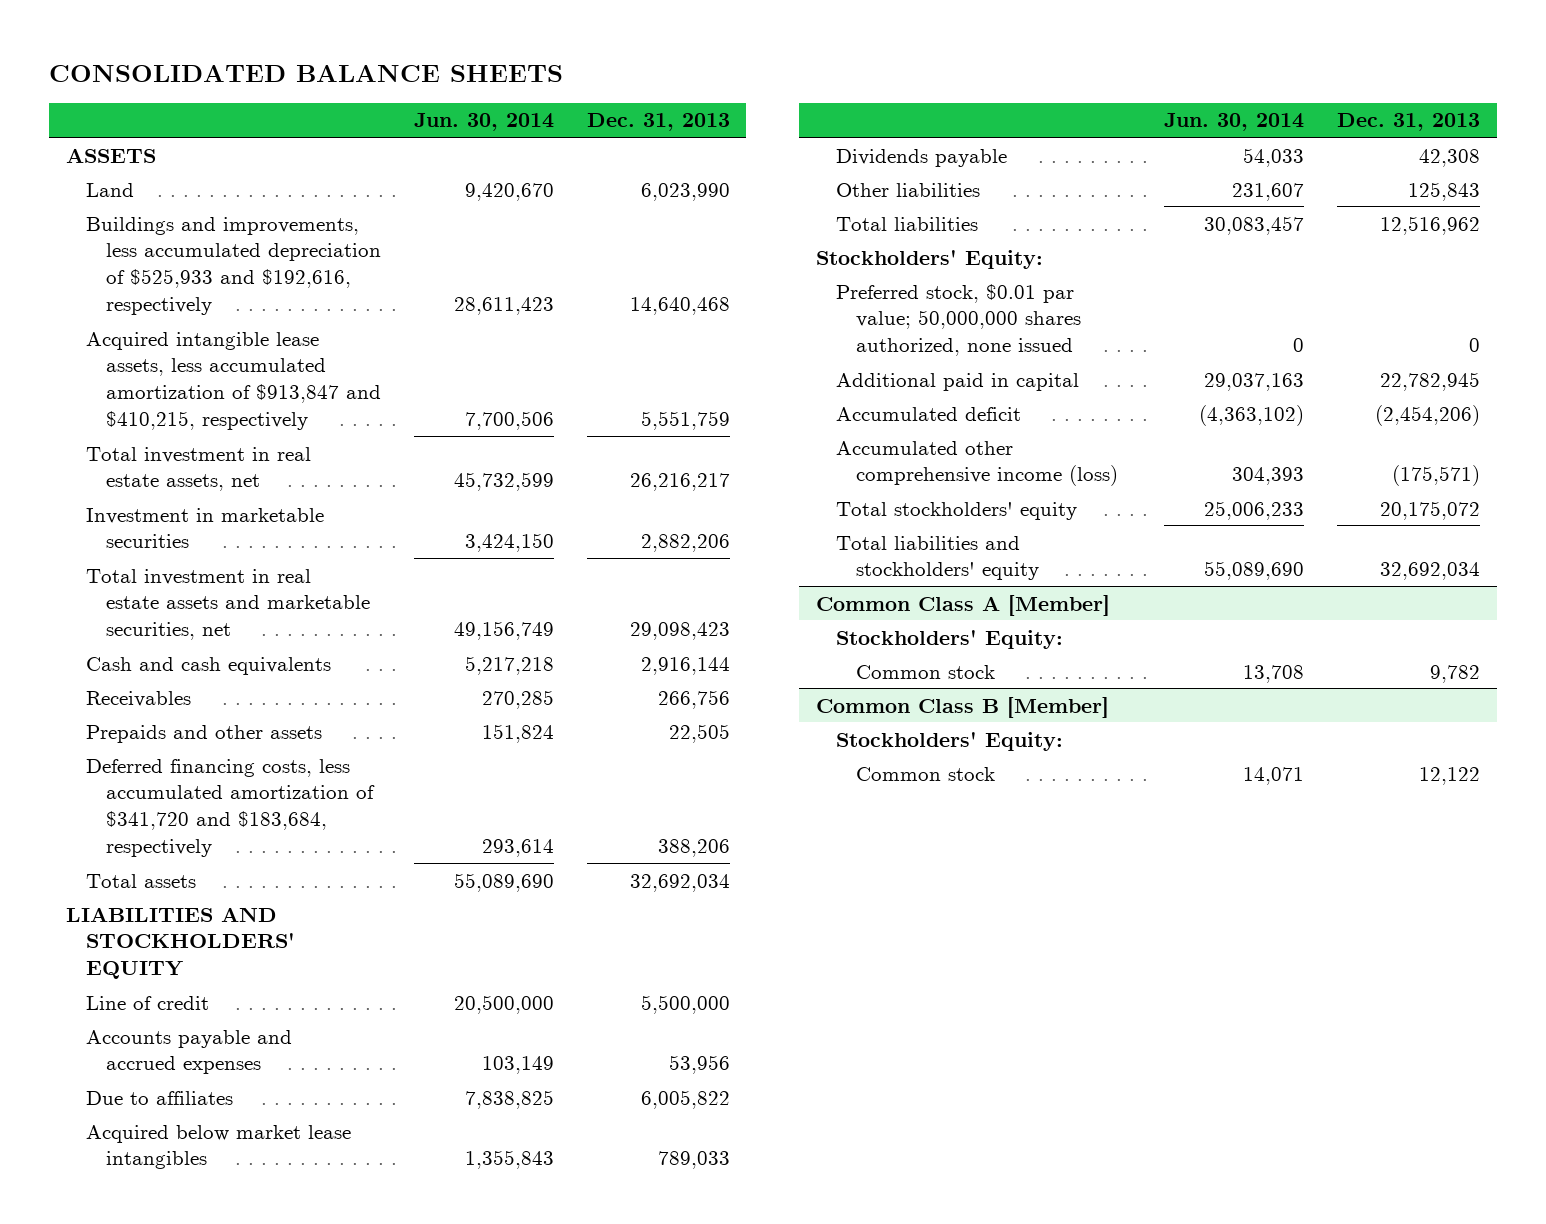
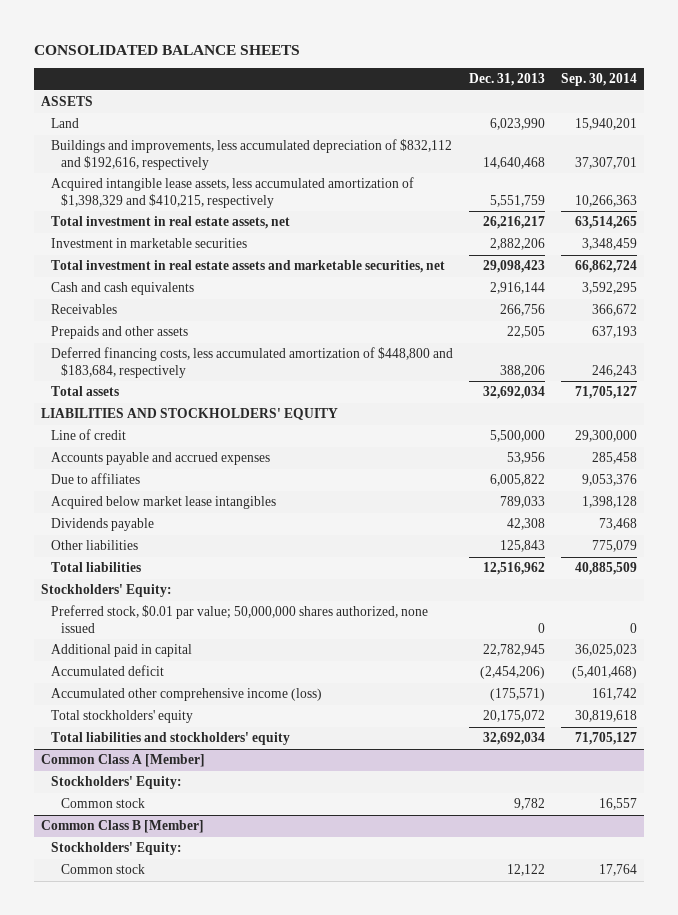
- | Jun. 30, 2014 | Dec. 31, 2013
+ | Dec. 31, 2013 | Sep. 30, 2014
- Buildings and improvements, less accumulated depreciation of $525,933 and $192,616, respectively | 28,611,423 | 14,640,468
- Acquired intangible lease assets, less accumulated amortization of $913,847 and $410,215, respectively | 7,700,506 | 5,551,759
+ Buildings and improvements, less accumulated depreciation of $832,112 and $192,616, respectively | 14,640,468 | 37,307,701
+ Acquired intangible lease assets, less accumulated amortization of $1,398,329 and $410,215, respectively | 5,551,759 | 10,266,363
- Deferred financing costs, less accumulated amortization of $341,720 and $183,684, respectively | 293,614 | 388,206
+ Deferred financing costs, less accumulated amortization of $448,800 and $183,684, respectively | 388,206 | 246,243

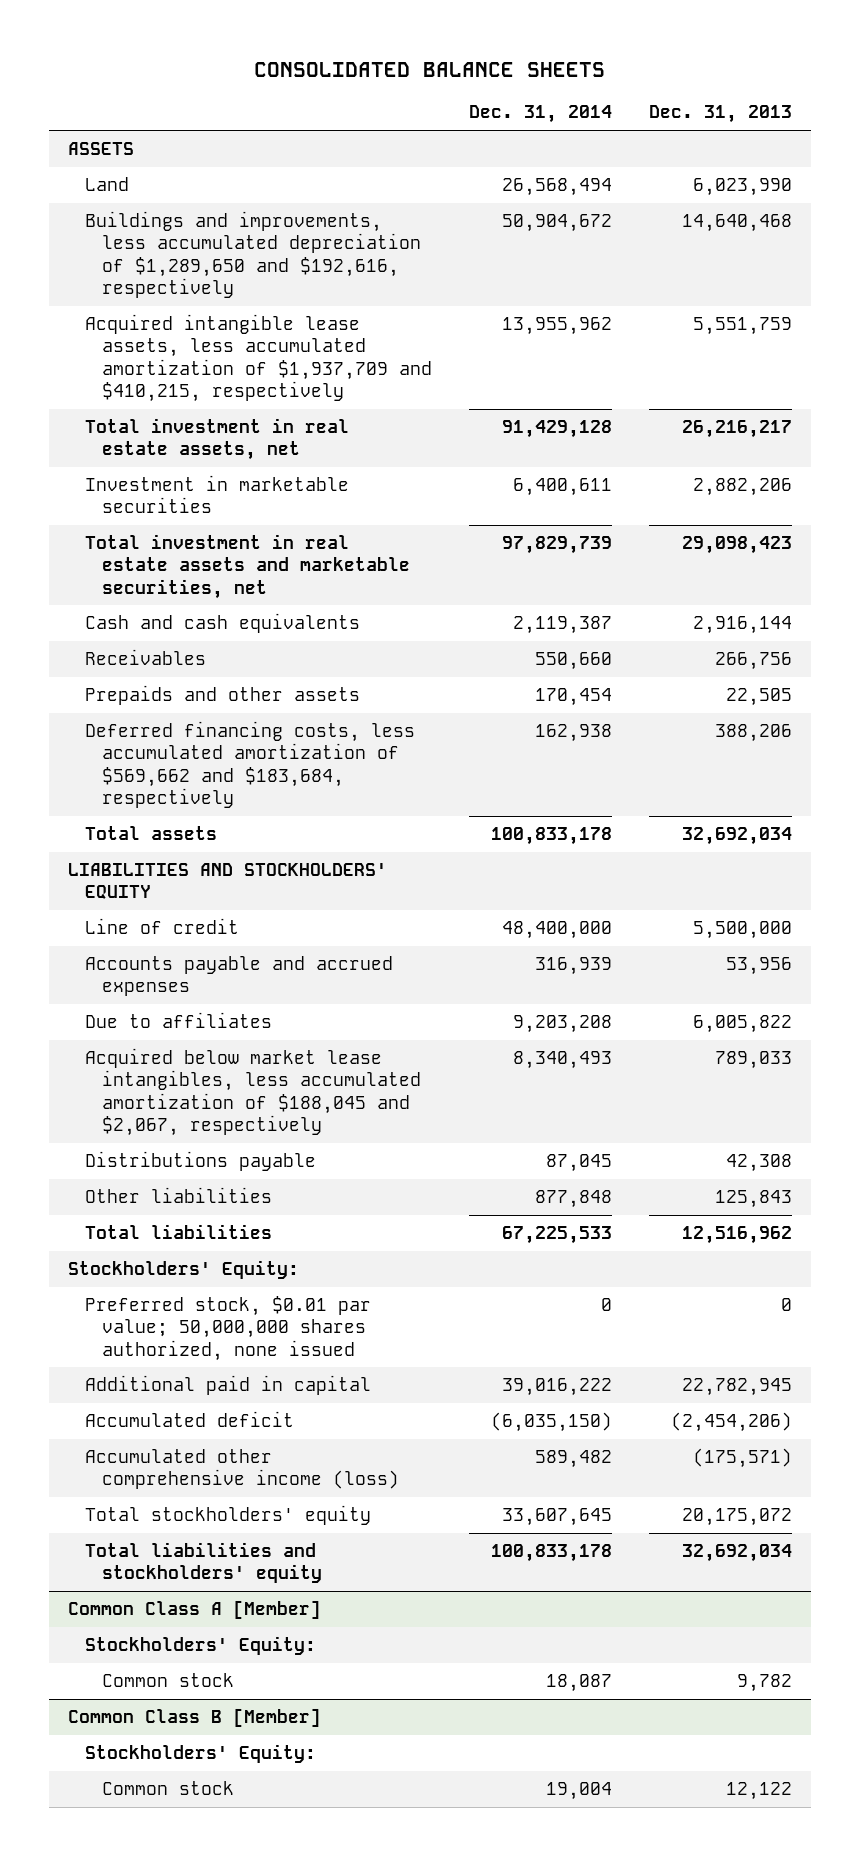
- | Dec. 31, 2013 | Sep. 30, 2014
+ | Dec. 31, 2014 | Dec. 31, 2013
- Buildings and improvements, less accumulated depreciation of $832,112 and $192,616, respectively | 14,640,468 | 37,307,701
- Acquired intangible lease assets, less accumulated amortization of $1,398,329 and $410,215, respectively | 5,551,759 | 10,266,363
+ Buildings and improvements, less accumulated depreciation of $1,289,650 and $192,616, respectively | 50,904,672 | 14,640,468
+ Acquired intangible lease assets, less accumulated amortization of $1,937,709 and $410,215, respectively | 13,955,962 | 5,551,759
- Deferred financing costs, less accumulated amortization of $448,800 and $183,684, respectively | 388,206 | 246,243
+ Deferred financing costs, less accumulated amortization of $569,662 and $183,684, respectively | 162,938 | 388,206
- Acquired below market lease intangibles | 789,033 | 1,398,128
- Dividends payable | 42,308 | 73,468
+ Acquired below market lease intangibles, less accumulated amortization of $188,045 and $2,067, respectively | 8,340,493 | 789,033
+ Distributions payable | 87,045 | 42,308

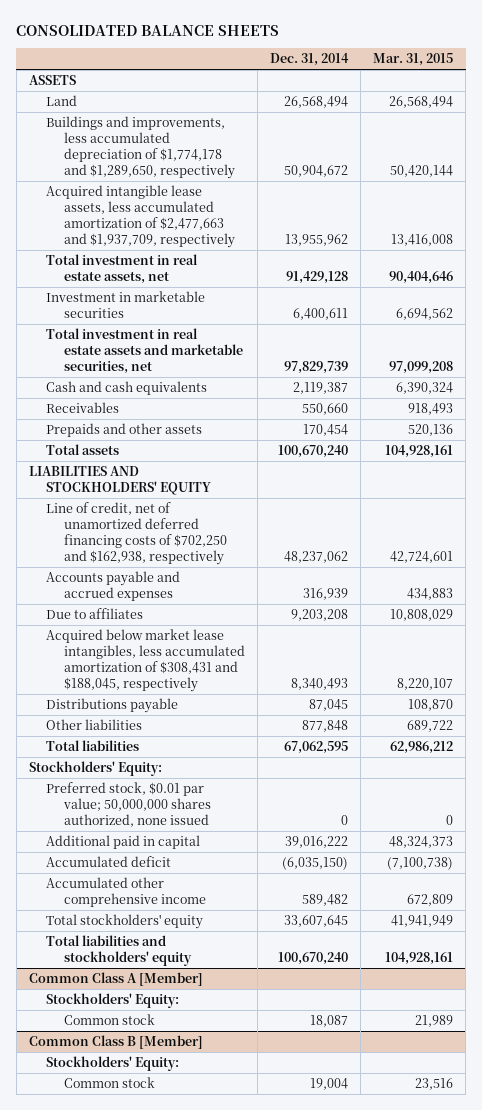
- | Dec. 31, 2014 | Dec. 31, 2013
+ | Dec. 31, 2014 | Mar. 31, 2015
- Buildings and improvements, less accumulated depreciation of $1,289,650 and $192,616, respectively | 50,904,672 | 14,640,468
- Acquired intangible lease assets, less accumulated amortization of $1,937,709 and $410,215, respectively | 13,955,962 | 5,551,759
+ Buildings and improvements, less accumulated depreciation of $1,774,178 and $1,289,650, respectively | 50,904,672 | 50,420,144
+ Acquired intangible lease assets, less accumulated amortization of $2,477,663 and $1,937,709, respectively | 13,955,962 | 13,416,008
- Deferred financing costs, less accumulated amortization of $569,662 and $183,684, respectively | 162,938 | 388,206
- Total assets | 100,833,178 | 32,692,034
+ Total assets | 100,670,240 | 104,928,161
- Line of credit | 48,400,000 | 5,500,000
+ Line of credit, net of unamortized deferred financing costs of $702,250 and $162,938, respectively | 48,237,062 | 42,724,601
- Acquired below market lease intangibles, less accumulated amortization of $188,045 and $2,067, respectively | 8,340,493 | 789,033
+ Acquired below market lease intangibles, less accumulated amortization of $308,431 and $188,045, respectively | 8,340,493 | 8,220,107
- Total liabilities | 67,225,533 | 12,516,962
+ Total liabilities | 67,062,595 | 62,986,212
- Accumulated other comprehensive income (loss) | 589,482 | (175,571)
+ Accumulated other comprehensive income | 589,482 | 672,809
- Total liabilities and stockholders' equity | 100,833,178 | 32,692,034
+ Total liabilities and stockholders' equity | 100,670,240 | 104,928,161

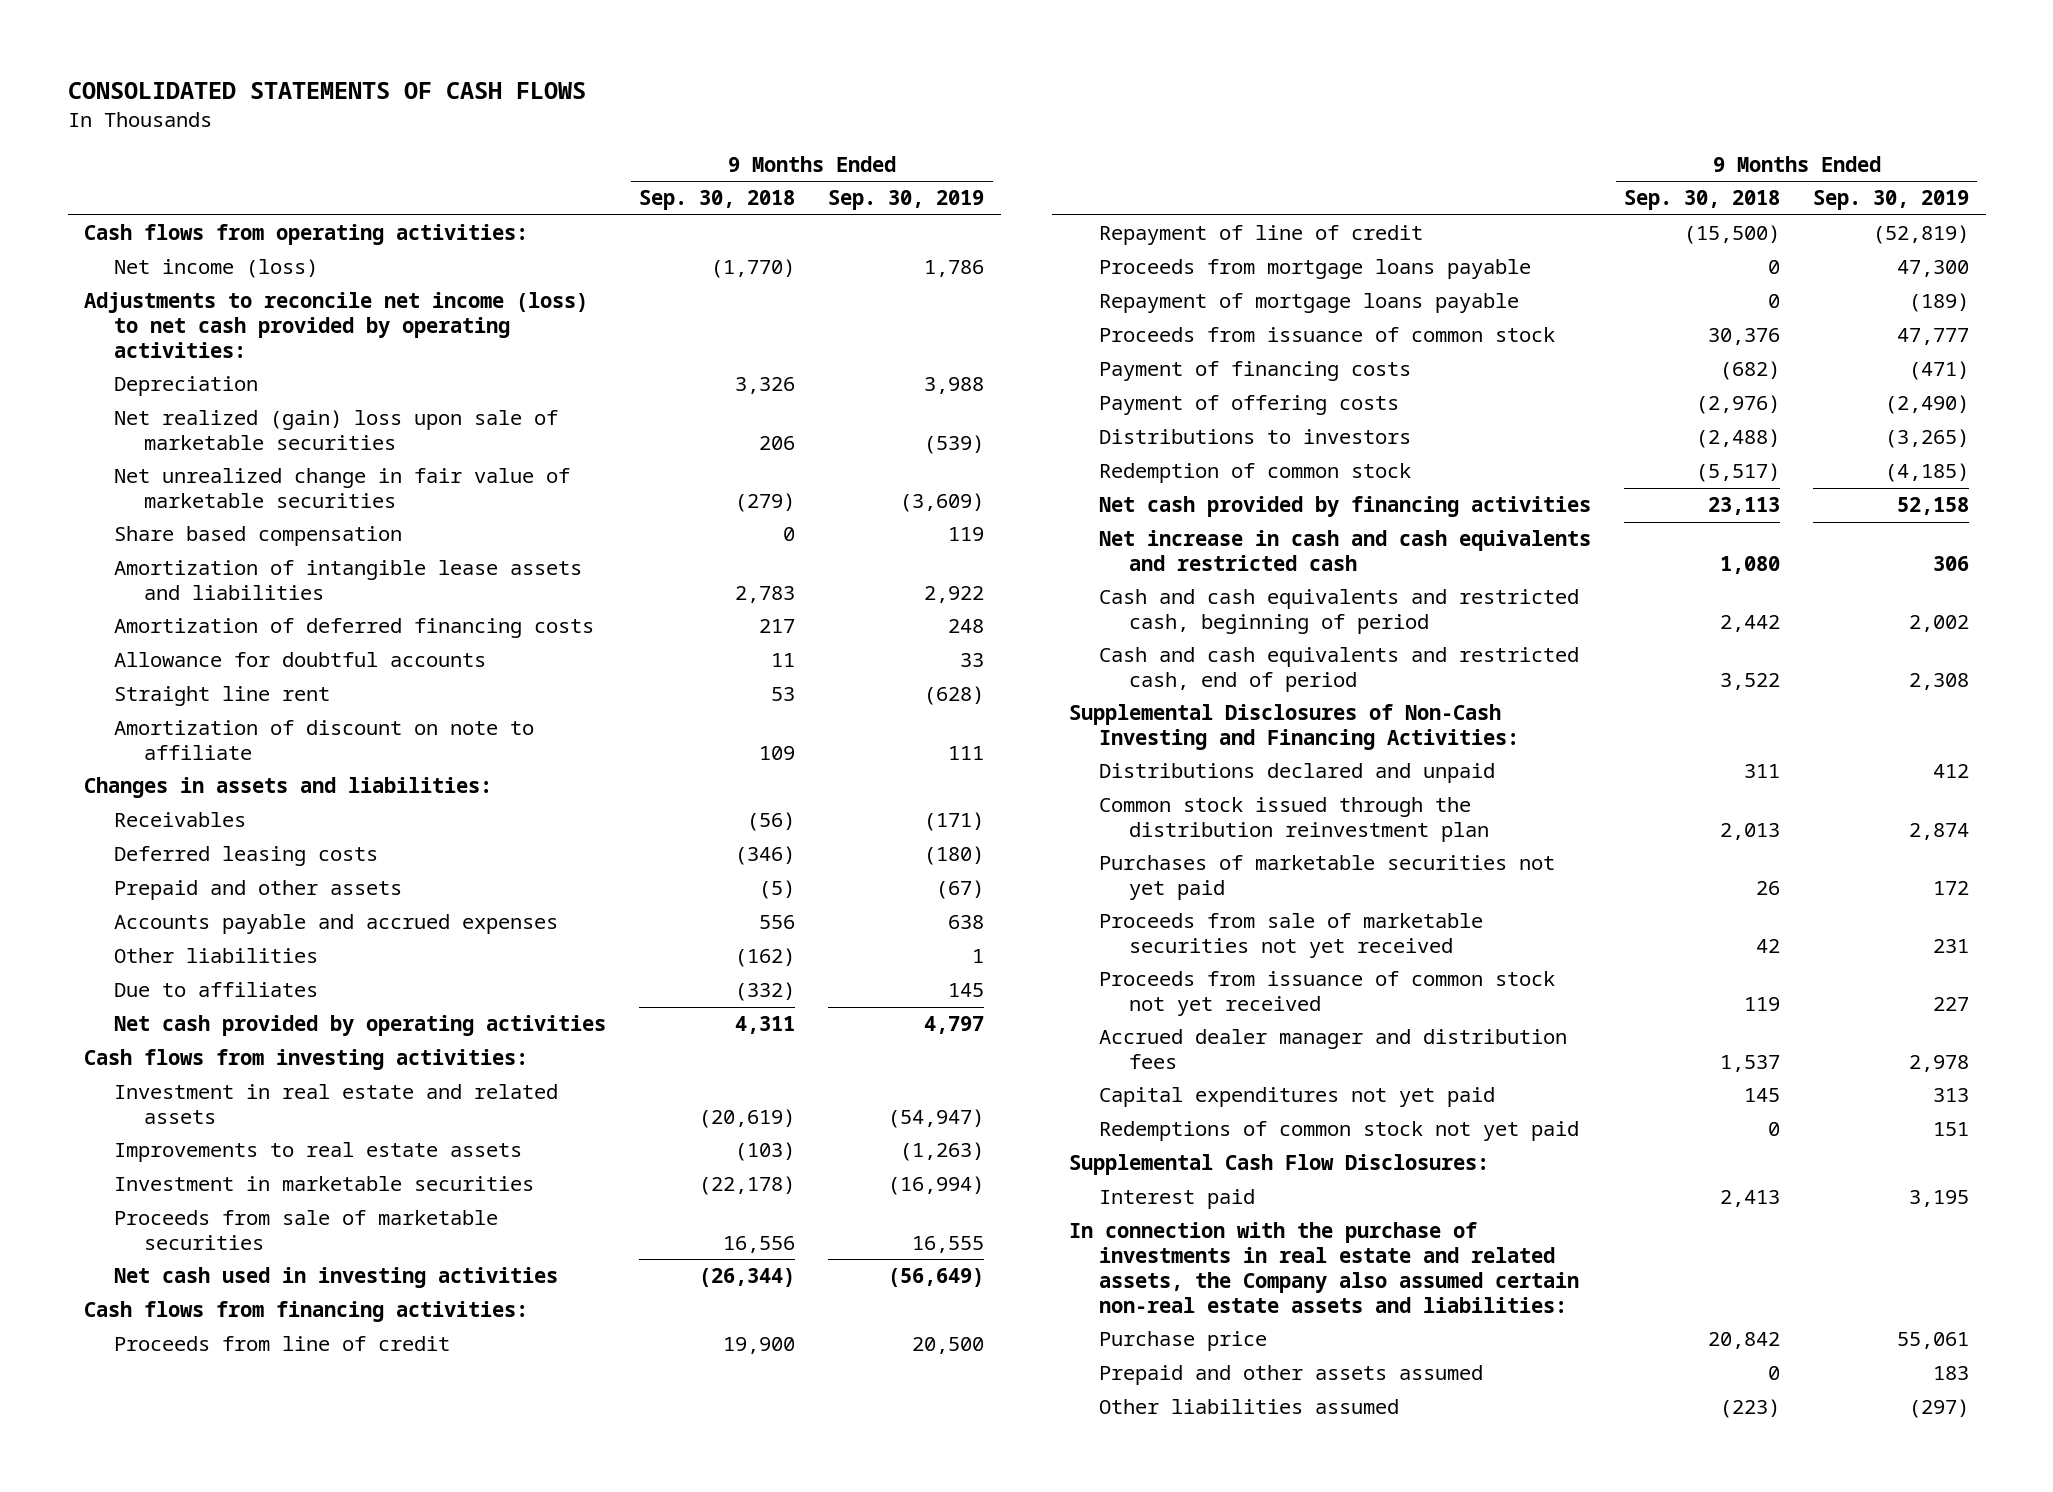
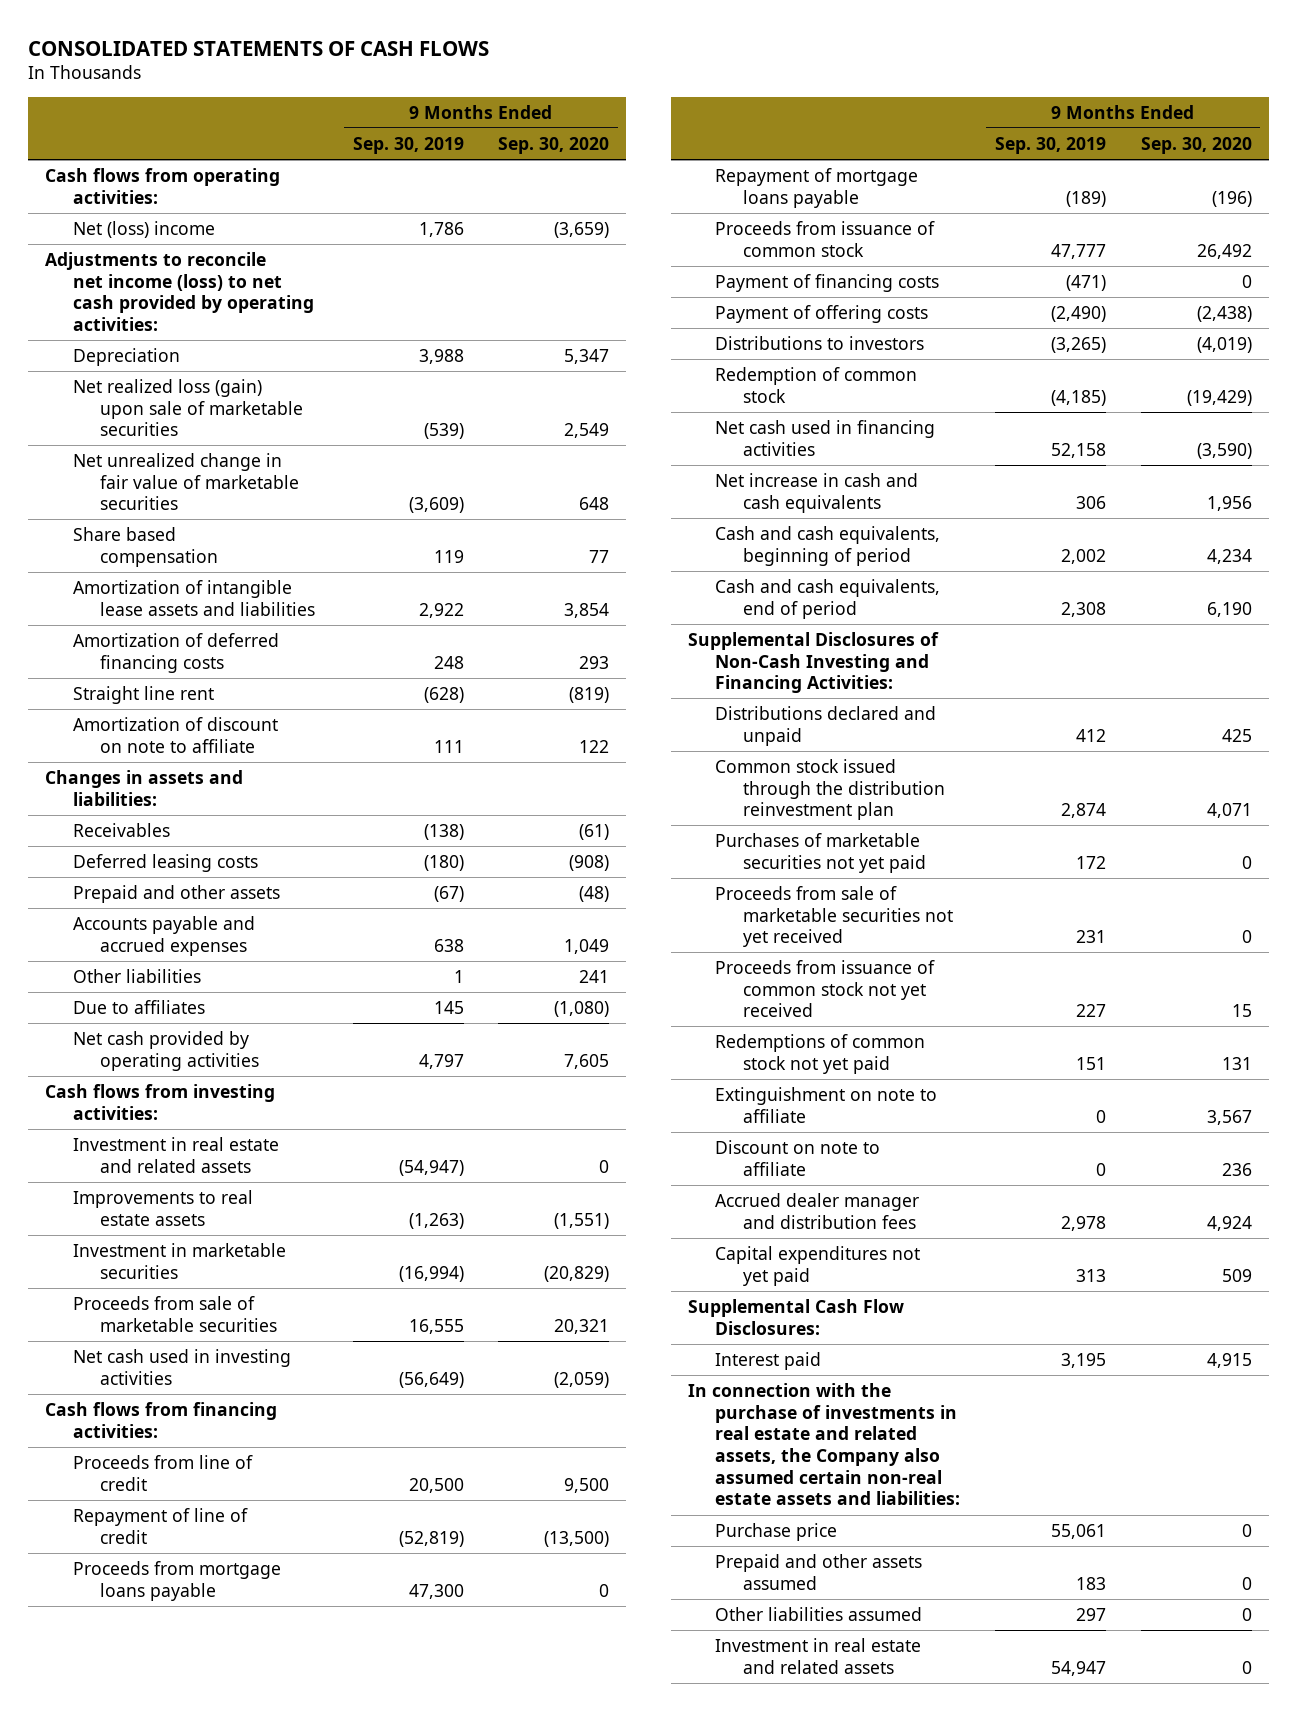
- | 9 Months Ended Sep. 30, 2018 | 9 Months Ended Sep. 30, 2019
+ | 9 Months Ended Sep. 30, 2019 | 9 Months Ended Sep. 30, 2020
- Net income (loss) | (1,770) | 1,786
+ Net (loss) income | 1,786 | (3,659)
- Net realized (gain) loss upon sale of marketable securities | 206 | (539)
+ Net realized loss (gain) upon sale of marketable securities | (539) | 2,549
- Allowance for doubtful accounts | 11 | 33
- Receivables | (56) | (171)
+ Receivables | (138) | (61)
- Net cash provided by financing activities | 23,113 | 52,158
- Net increase in cash and cash equivalents and restricted cash | 1,080 | 306
- Cash and cash equivalents and restricted cash, beginning of period | 2,442 | 2,002
- Cash and cash equivalents and restricted cash, end of period | 3,522 | 2,308
+ Net cash used in financing activities | 52,158 | (3,590)
+ Net increase in cash and cash equivalents | 306 | 1,956
+ Cash and cash equivalents, beginning of period | 2,002 | 4,234
+ Cash and cash equivalents, end of period | 2,308 | 6,190
moved up: Redemptions of common stock not yet paid | 151 | 131
+ Extinguishment on note to affiliate | 0 | 3,567
+ Discount on note to affiliate | 0 | 236
- Other liabilities assumed | (223) | (297)
+ Other liabilities assumed | 297 | 0
+ Investment in real estate and related assets | 54,947 | 0

